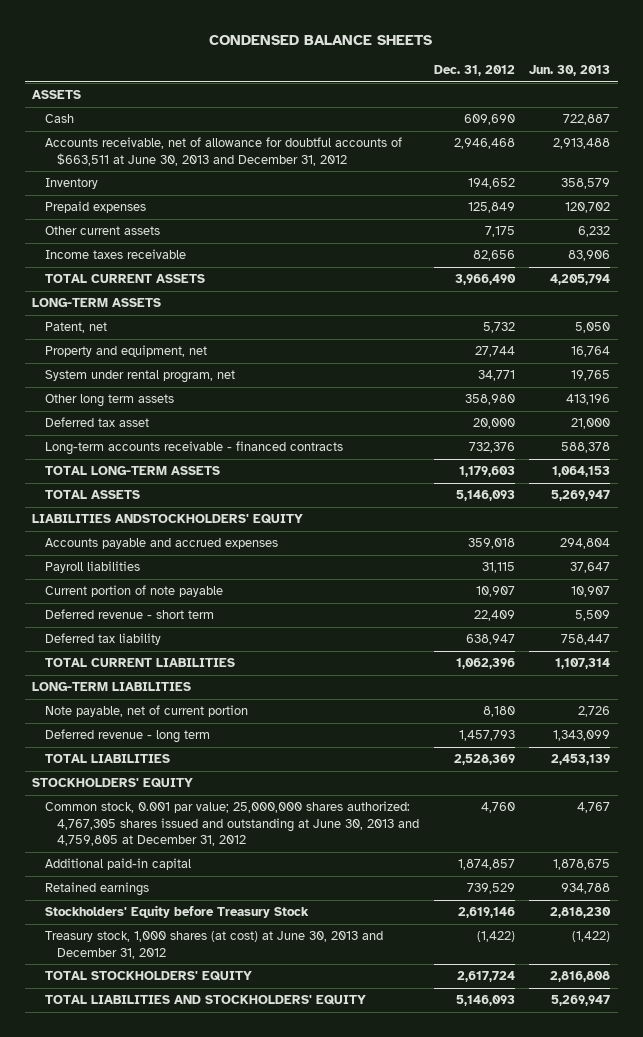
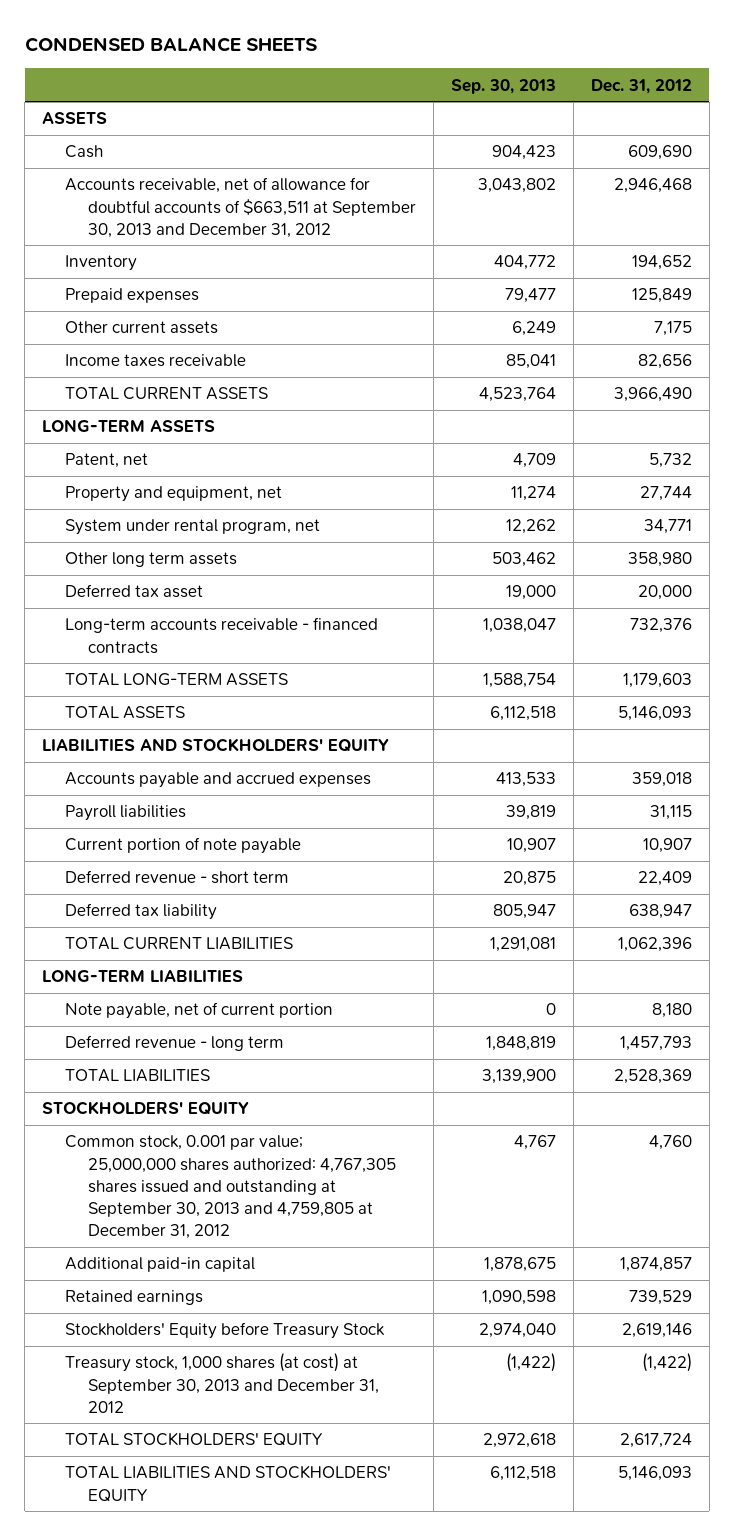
- | Dec. 31, 2012 | Jun. 30, 2013
+ | Sep. 30, 2013 | Dec. 31, 2012
- Accounts receivable, net of allowance for doubtful accounts of $663,511 at June 30, 2013 and December 31, 2012 | 2,946,468 | 2,913,488
+ Accounts receivable, net of allowance for doubtful accounts of $663,511 at September 30, 2013 and December 31, 2012 | 3,043,802 | 2,946,468
- LIABILITIES ANDSTOCKHOLDERS' EQUITY
+ LIABILITIES AND STOCKHOLDERS' EQUITY
- Common stock, 0.001 par value; 25,000,000 shares authorized: 4,767,305 shares issued and outstanding at June 30, 2013 and 4,759,805 at December 31, 2012 | 4,760 | 4,767
+ Common stock, 0.001 par value; 25,000,000 shares authorized: 4,767,305 shares issued and outstanding at September 30, 2013 and 4,759,805 at December 31, 2012 | 4,767 | 4,760
- Treasury stock, 1,000 shares (at cost) at June 30, 2013 and December 31, 2012 | (1,422) | (1,422)
+ Treasury stock, 1,000 shares (at cost) at September 30, 2013 and December 31, 2012 | (1,422) | (1,422)

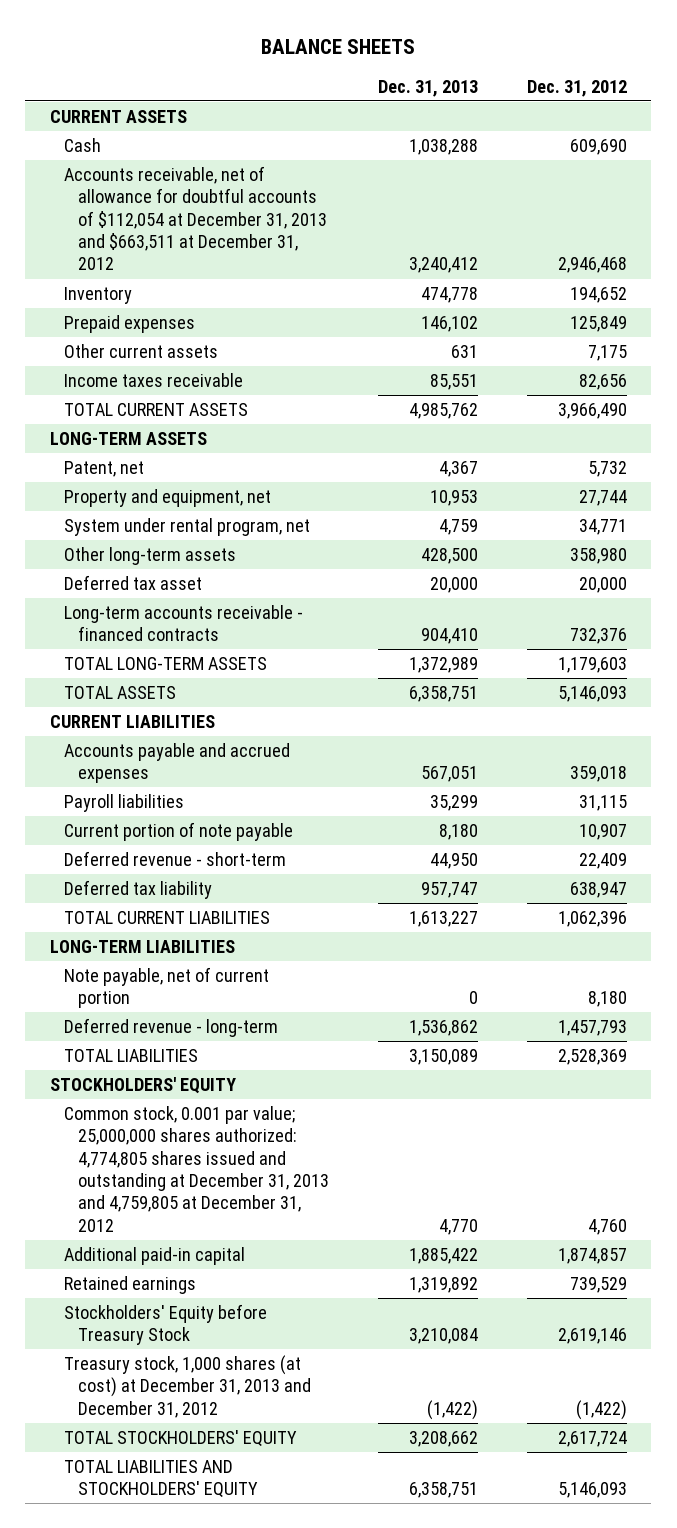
- CONDENSED BALANCE SHEETS
+ BALANCE SHEETS
- | Sep. 30, 2013 | Dec. 31, 2012
+ | Dec. 31, 2013 | Dec. 31, 2012
- ASSETS
+ CURRENT ASSETS
- Accounts receivable, net of allowance for doubtful accounts of $663,511 at September 30, 2013 and December 31, 2012 | 3,043,802 | 2,946,468
+ Accounts receivable, net of allowance for doubtful accounts of $112,054 at December 31, 2013 and $663,511 at December 31, 2012 | 3,240,412 | 2,946,468
- Other long term assets | 503,462 | 358,980
+ Other long-term assets | 428,500 | 358,980
- LIABILITIES AND STOCKHOLDERS' EQUITY
+ CURRENT LIABILITIES
- Deferred revenue - short term | 20,875 | 22,409
+ Deferred revenue - short-term | 44,950 | 22,409
- Deferred revenue - long term | 1,848,819 | 1,457,793
+ Deferred revenue - long-term | 1,536,862 | 1,457,793
- Common stock, 0.001 par value; 25,000,000 shares authorized: 4,767,305 shares issued and outstanding at September 30, 2013 and 4,759,805 at December 31, 2012 | 4,767 | 4,760
+ Common stock, 0.001 par value; 25,000,000 shares authorized: 4,774,805 shares issued and outstanding at December 31, 2013 and 4,759,805 at December 31, 2012 | 4,770 | 4,760
- Treasury stock, 1,000 shares (at cost) at September 30, 2013 and December 31, 2012 | (1,422) | (1,422)
+ Treasury stock, 1,000 shares (at cost) at December 31, 2013 and December 31, 2012 | (1,422) | (1,422)

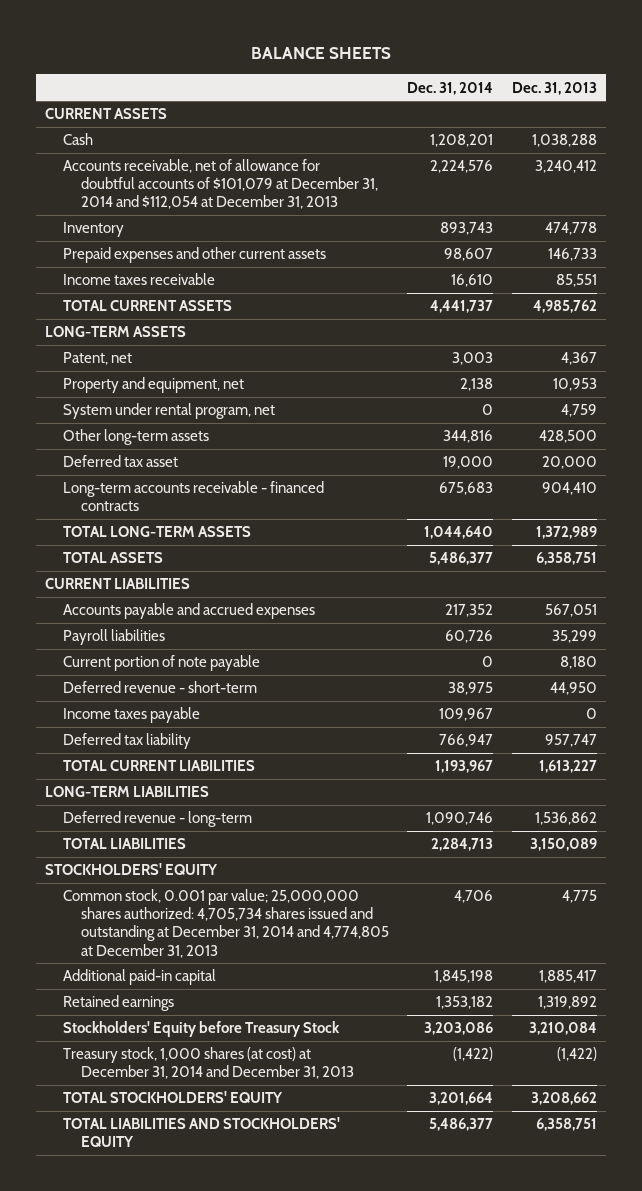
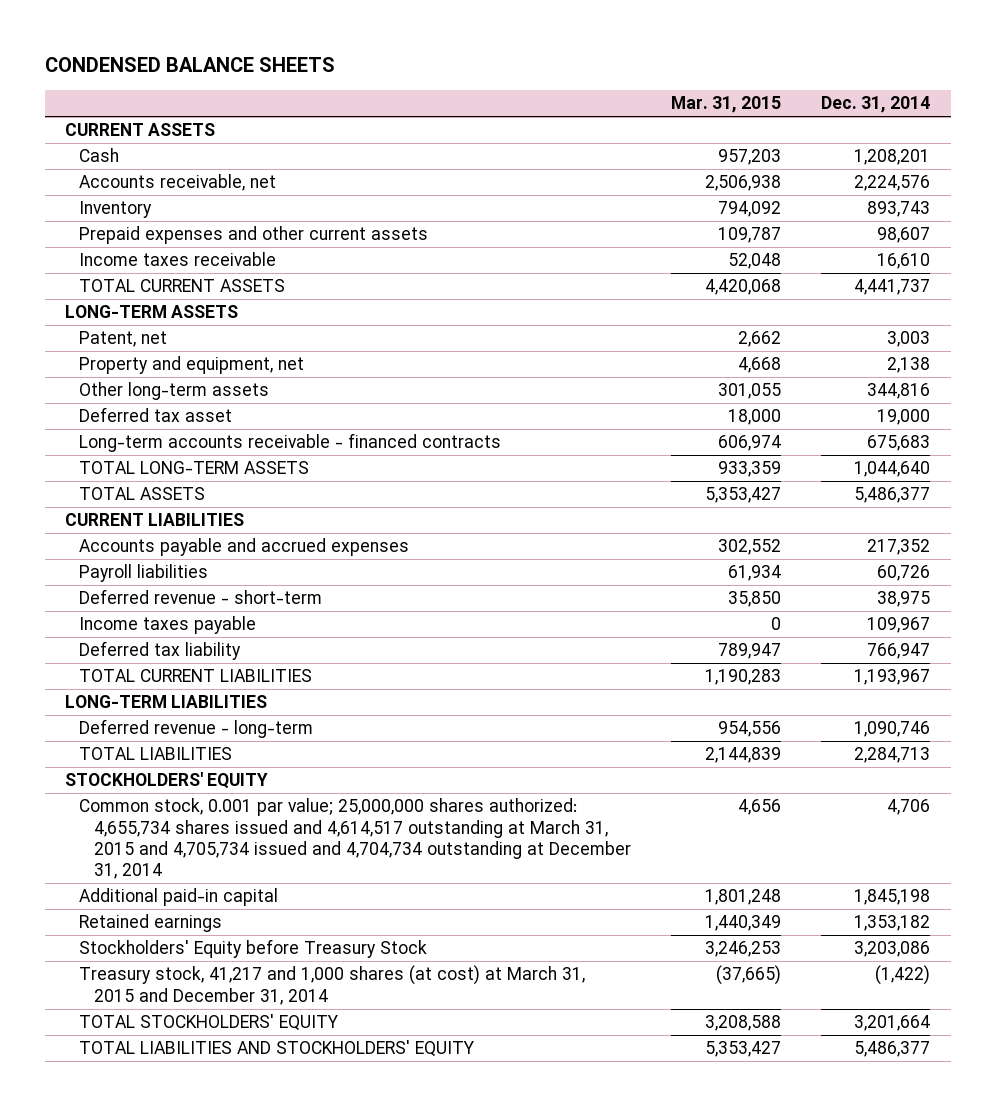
- BALANCE SHEETS
+ CONDENSED BALANCE SHEETS
- | Dec. 31, 2014 | Dec. 31, 2013
+ | Mar. 31, 2015 | Dec. 31, 2014
- Accounts receivable, net of allowance for doubtful accounts of $101,079 at December 31, 2014 and $112,054 at December 31, 2013 | 2,224,576 | 3,240,412
+ Accounts receivable, net | 2,506,938 | 2,224,576
- System under rental program, net | 0 | 4,759
- Current portion of note payable | 0 | 8,180
- Common stock, 0.001 par value; 25,000,000 shares authorized: 4,705,734 shares issued and outstanding at December 31, 2014 and 4,774,805 at December 31, 2013 | 4,706 | 4,775
+ Common stock, 0.001 par value; 25,000,000 shares authorized: 4,655,734 shares issued and 4,614,517 outstanding at March 31, 2015 and 4,705,734 issued and 4,704,734 outstanding at December 31, 2014 | 4,656 | 4,706
- Treasury stock, 1,000 shares (at cost) at December 31, 2014 and December 31, 2013 | (1,422) | (1,422)
+ Treasury stock, 41,217 and 1,000 shares (at cost) at March 31, 2015 and December 31, 2014 | (37,665) | (1,422)

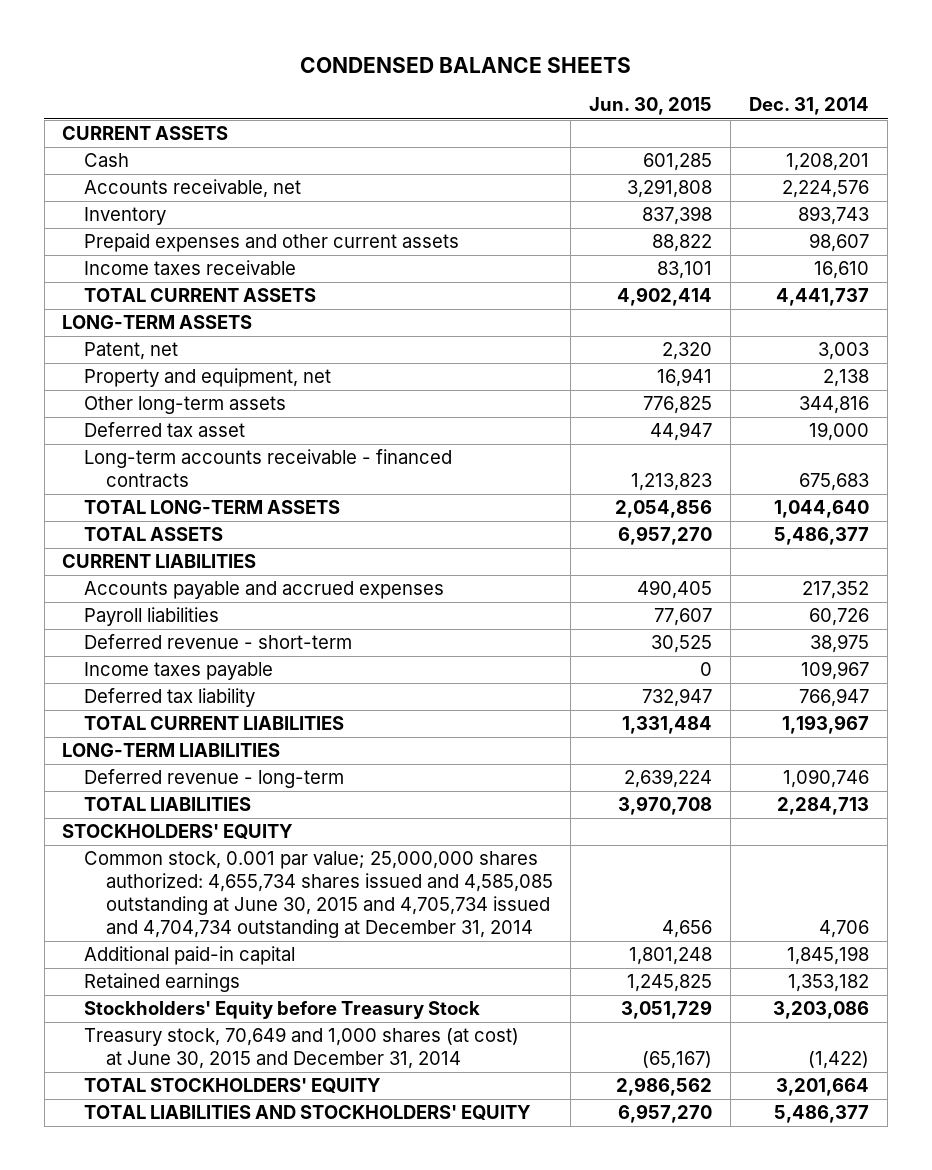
- | Mar. 31, 2015 | Dec. 31, 2014
+ | Jun. 30, 2015 | Dec. 31, 2014
- Common stock, 0.001 par value; 25,000,000 shares authorized: 4,655,734 shares issued and 4,614,517 outstanding at March 31, 2015 and 4,705,734 issued and 4,704,734 outstanding at December 31, 2014 | 4,656 | 4,706
+ Common stock, 0.001 par value; 25,000,000 shares authorized: 4,655,734 shares issued and 4,585,085 outstanding at June 30, 2015 and 4,705,734 issued and 4,704,734 outstanding at December 31, 2014 | 4,656 | 4,706
- Treasury stock, 41,217 and 1,000 shares (at cost) at March 31, 2015 and December 31, 2014 | (37,665) | (1,422)
+ Treasury stock, 70,649 and 1,000 shares (at cost) at June 30, 2015 and December 31, 2014 | (65,167) | (1,422)

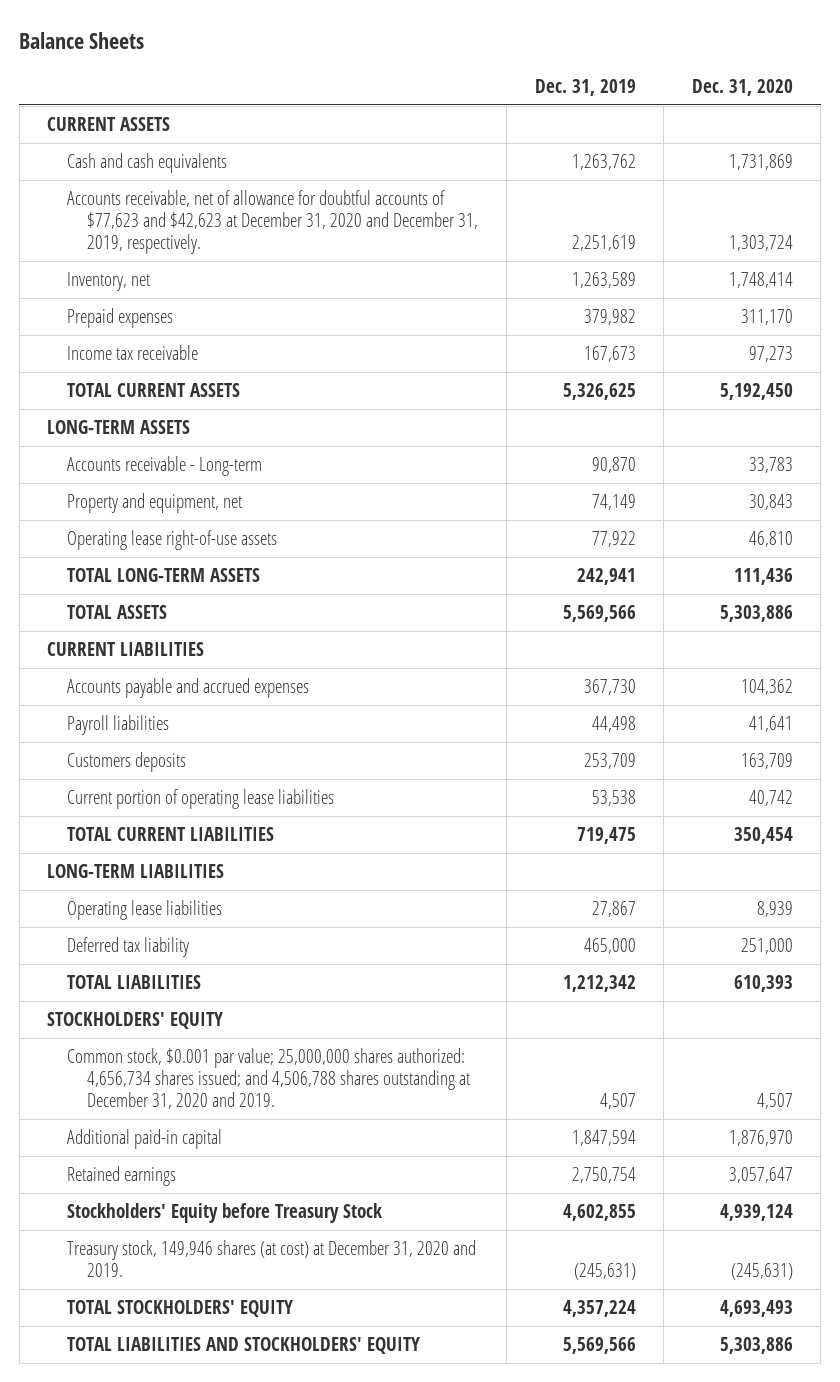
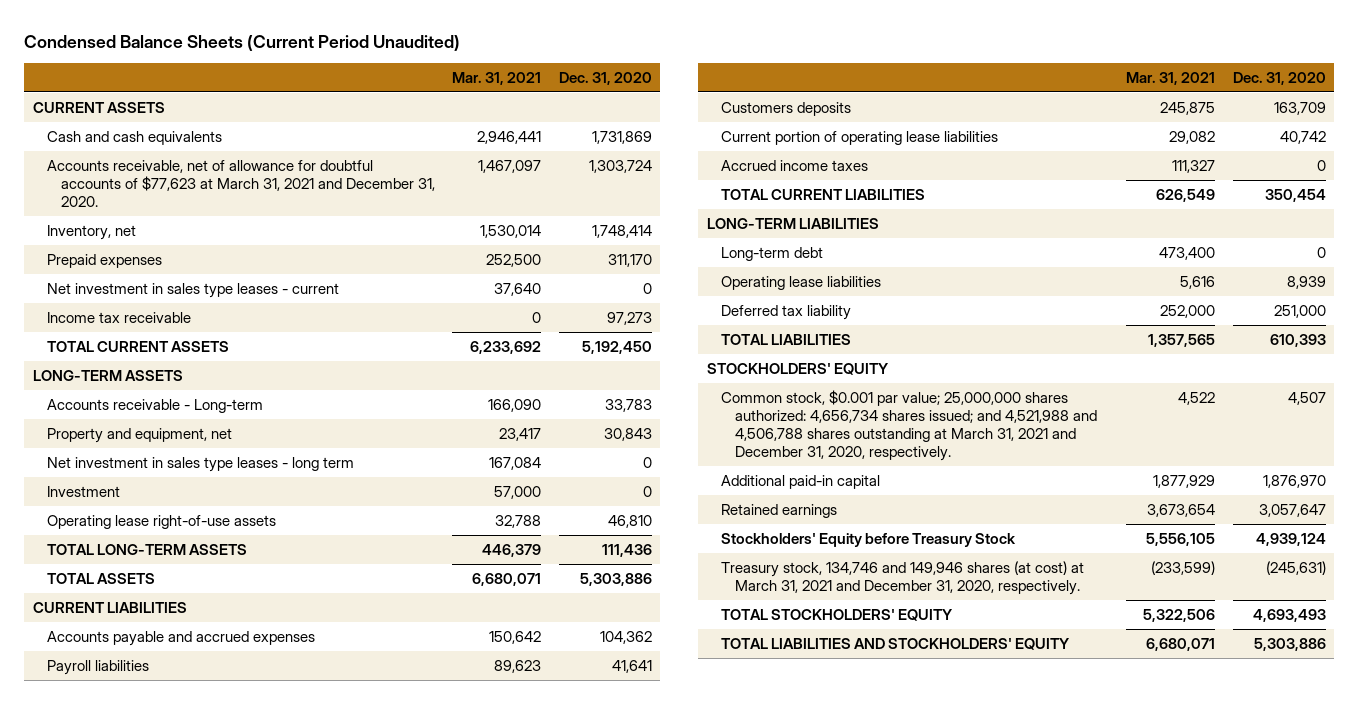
- Balance Sheets
+ Condensed Balance Sheets (Current Period Unaudited)
- | Dec. 31, 2019 | Dec. 31, 2020
+ | Mar. 31, 2021 | Dec. 31, 2020
- Accounts receivable, net of allowance for doubtful accounts of $77,623 and $42,623 at December 31, 2020 and December 31, 2019, respectively. | 2,251,619 | 1,303,724
+ Accounts receivable, net of allowance for doubtful accounts of $77,623 at March 31, 2021 and December 31, 2020. | 1,467,097 | 1,303,724
+ Net investment in sales type leases - current | 37,640 | 0
+ Net investment in sales type leases - long term | 167,084 | 0
+ Investment | 57,000 | 0
+ Accrued income taxes | 111,327 | 0
+ Long-term debt | 473,400 | 0
- Common stock, $0.001 par value; 25,000,000 shares authorized: 4,656,734 shares issued; and 4,506,788 shares outstanding at December 31, 2020 and 2019. | 4,507 | 4,507
+ Common stock, $0.001 par value; 25,000,000 shares authorized: 4,656,734 shares issued; and 4,521,988 and 4,506,788 shares outstanding at March 31, 2021 and December 31, 2020, respectively. | 4,522 | 4,507
- Treasury stock, 149,946 shares (at cost) at December 31, 2020 and 2019. | (245,631) | (245,631)
+ Treasury stock, 134,746 and 149,946 shares (at cost) at March 31, 2021 and December 31, 2020, respectively. | (233,599) | (245,631)

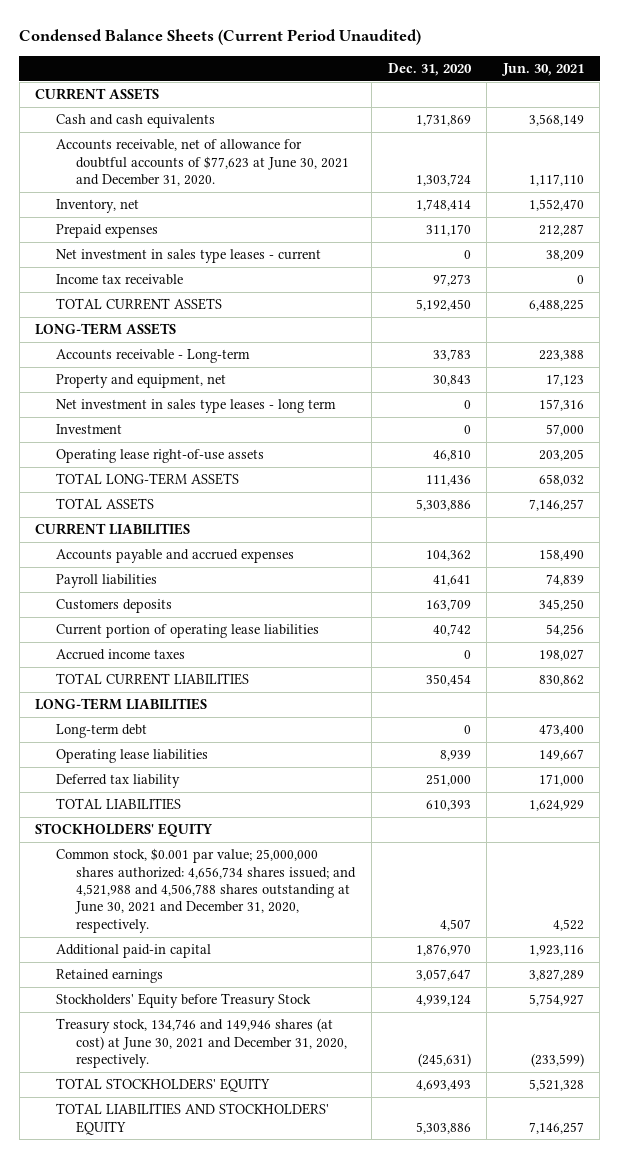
- | Mar. 31, 2021 | Dec. 31, 2020
+ | Dec. 31, 2020 | Jun. 30, 2021
- Accounts receivable, net of allowance for doubtful accounts of $77,623 at March 31, 2021 and December 31, 2020. | 1,467,097 | 1,303,724
+ Accounts receivable, net of allowance for doubtful accounts of $77,623 at June 30, 2021 and December 31, 2020. | 1,303,724 | 1,117,110
- Common stock, $0.001 par value; 25,000,000 shares authorized: 4,656,734 shares issued; and 4,521,988 and 4,506,788 shares outstanding at March 31, 2021 and December 31, 2020, respectively. | 4,522 | 4,507
+ Common stock, $0.001 par value; 25,000,000 shares authorized: 4,656,734 shares issued; and 4,521,988 and 4,506,788 shares outstanding at June 30, 2021 and December 31, 2020, respectively. | 4,507 | 4,522
- Treasury stock, 134,746 and 149,946 shares (at cost) at March 31, 2021 and December 31, 2020, respectively. | (233,599) | (245,631)
+ Treasury stock, 134,746 and 149,946 shares (at cost) at June 30, 2021 and December 31, 2020, respectively. | (245,631) | (233,599)

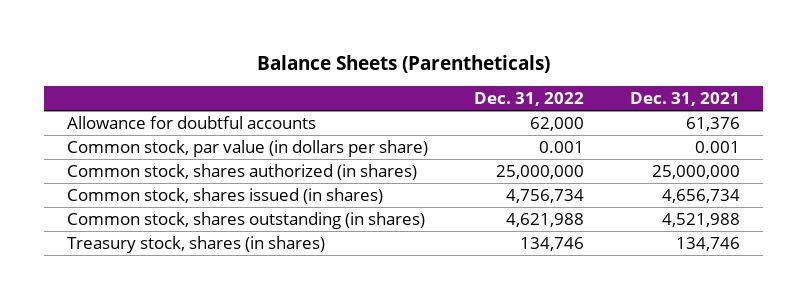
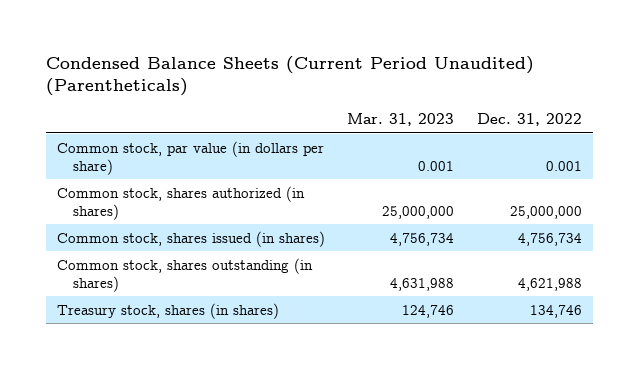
- Balance Sheets (Parentheticals)
+ Condensed Balance Sheets (Current Period Unaudited) (Parentheticals)
- | Dec. 31, 2022 | Dec. 31, 2021
+ | Mar. 31, 2023 | Dec. 31, 2022
- Allowance for doubtful accounts | 62,000 | 61,376

